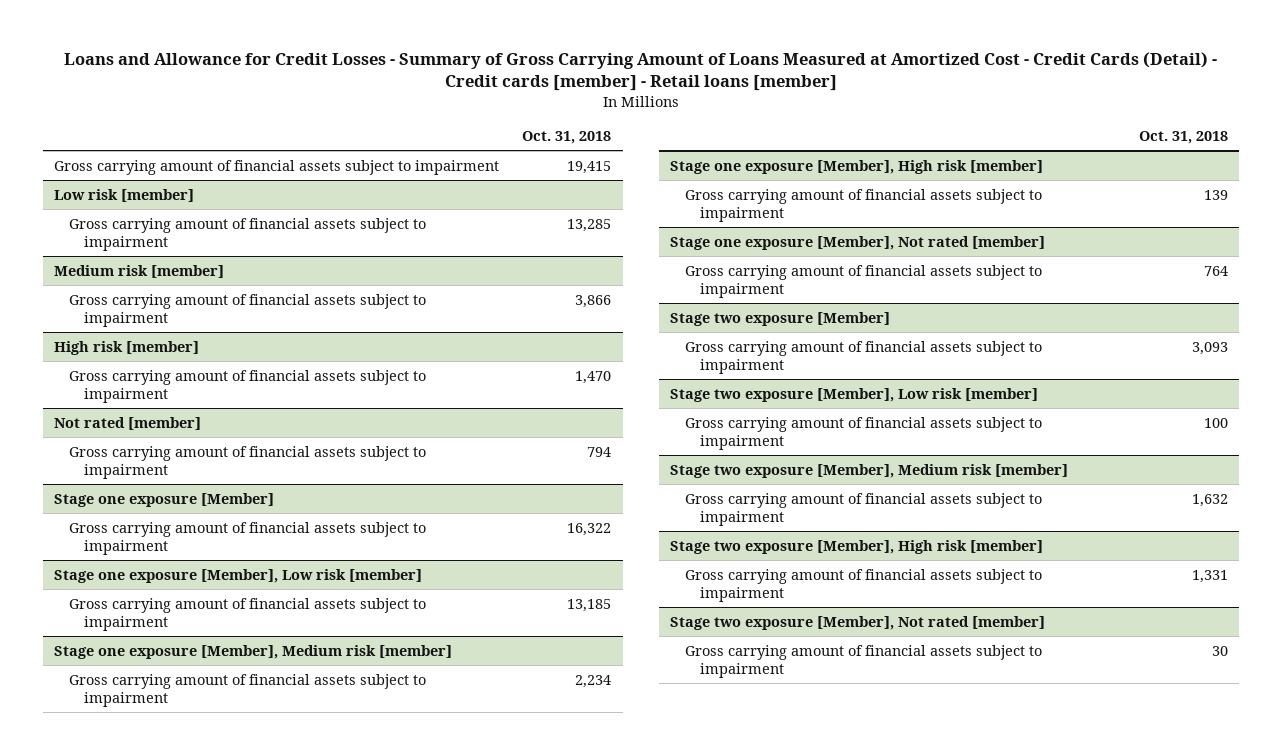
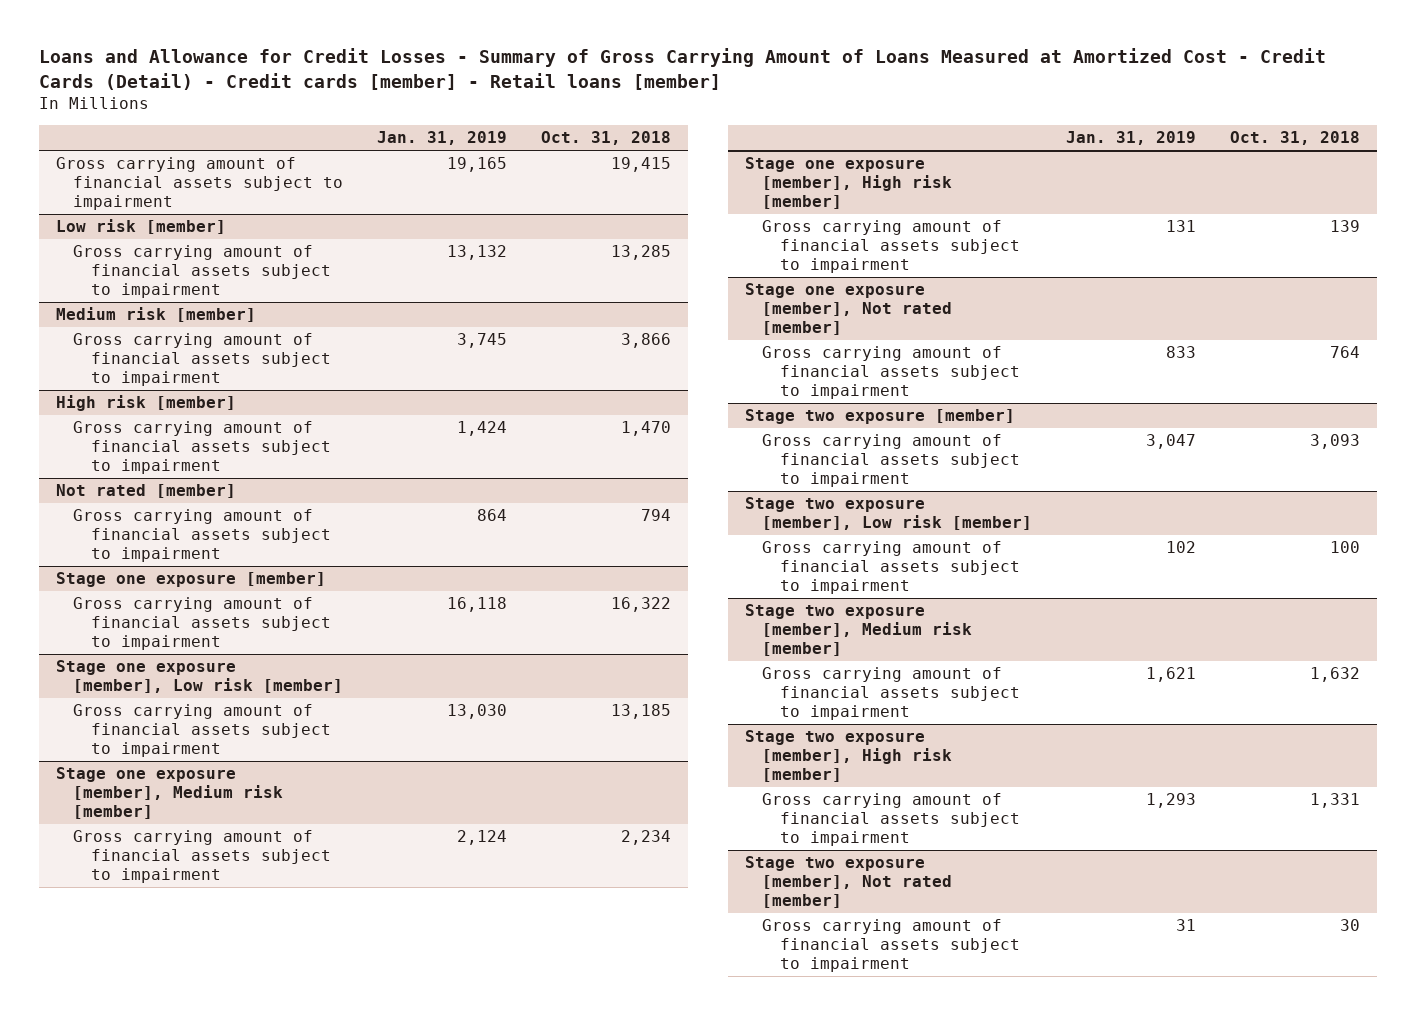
- | Oct. 31, 2018
+ | Jan. 31, 2019 | Oct. 31, 2018
- Stage one exposure [Member]
+ Stage one exposure [member]
- Stage one exposure [Member], Low risk [member]
+ Stage one exposure [member], Low risk [member]
- Stage one exposure [Member], Medium risk [member]
+ Stage one exposure [member], Medium risk [member]
- Stage one exposure [Member], High risk [member]
+ Stage one exposure [member], High risk [member]
- Stage one exposure [Member], Not rated [member]
+ Stage one exposure [member], Not rated [member]
- Stage two exposure [Member]
+ Stage two exposure [member]
- Stage two exposure [Member], Low risk [member]
+ Stage two exposure [member], Low risk [member]
- Stage two exposure [Member], Medium risk [member]
+ Stage two exposure [member], Medium risk [member]
- Stage two exposure [Member], High risk [member]
+ Stage two exposure [member], High risk [member]
- Stage two exposure [Member], Not rated [member]
+ Stage two exposure [member], Not rated [member]

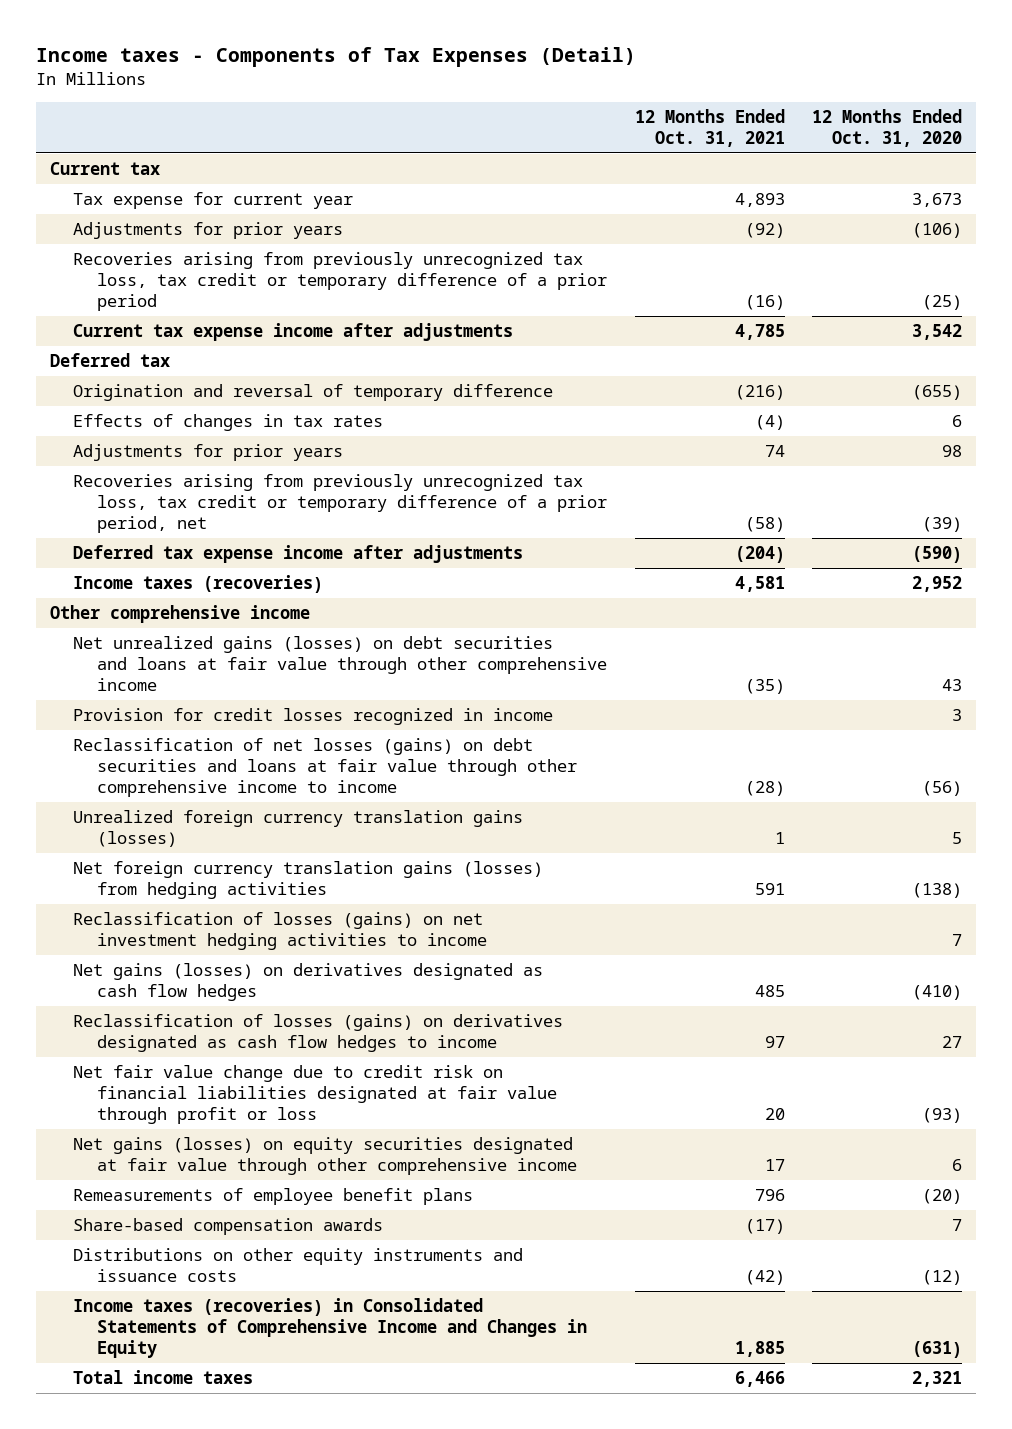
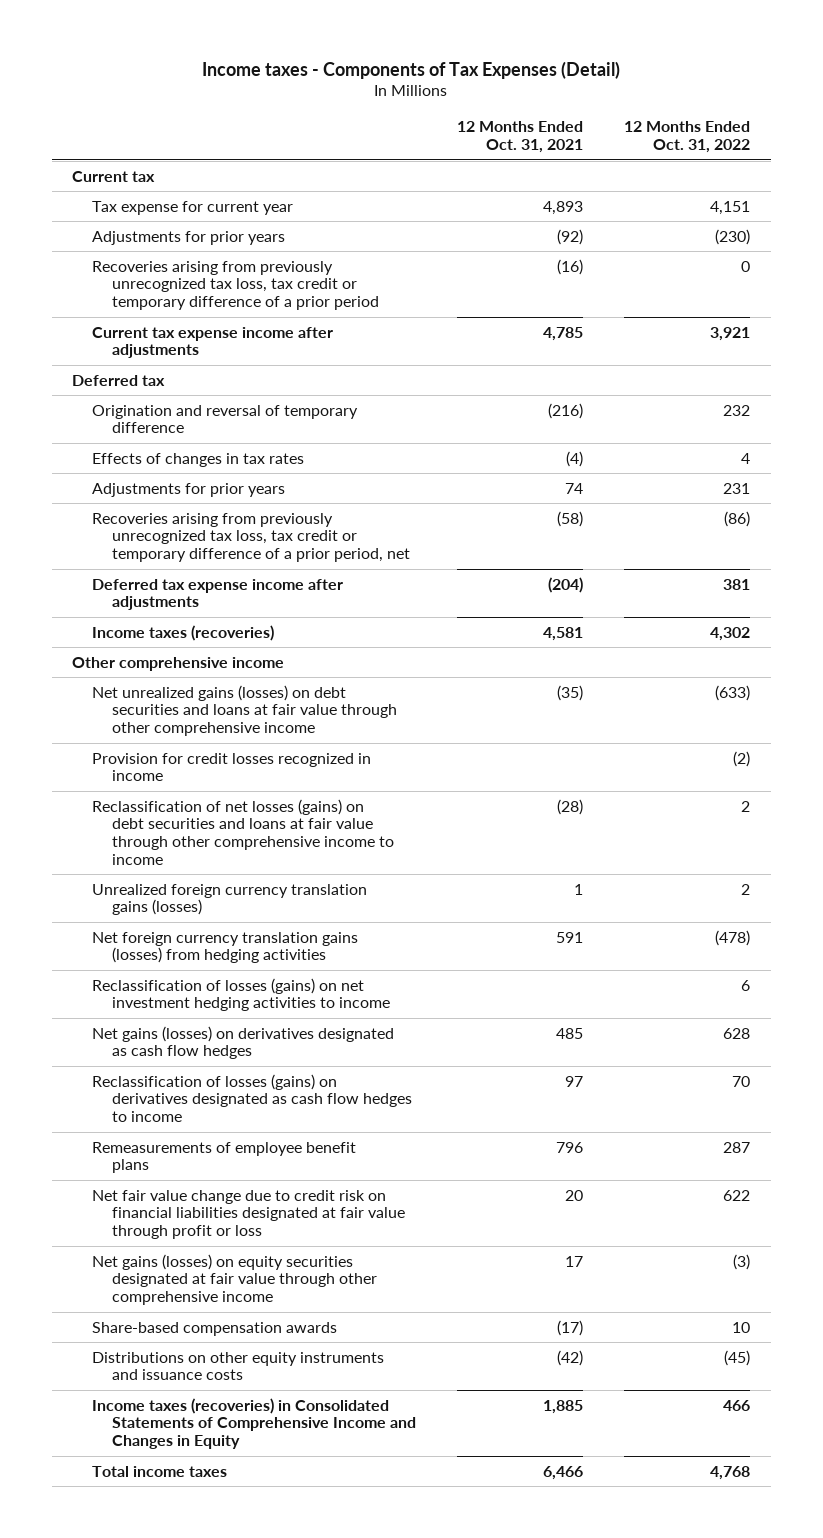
- | 12 Months Ended Oct. 31, 2021 | 12 Months Ended Oct. 31, 2020
+ | 12 Months Ended Oct. 31, 2021 | 12 Months Ended Oct. 31, 2022
moved up: Remeasurements of employee benefit plans | 796 | 287

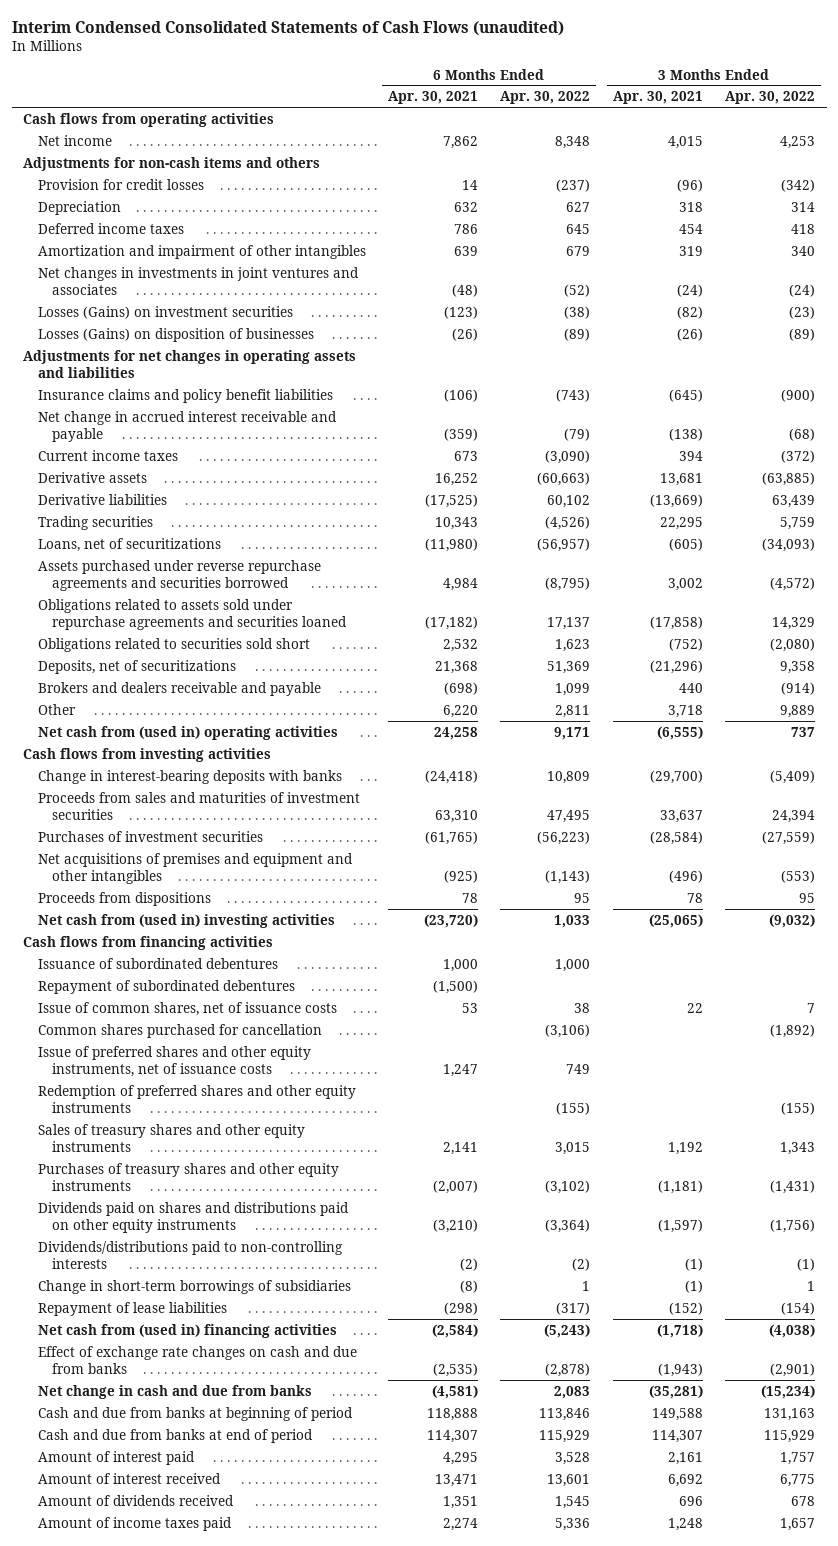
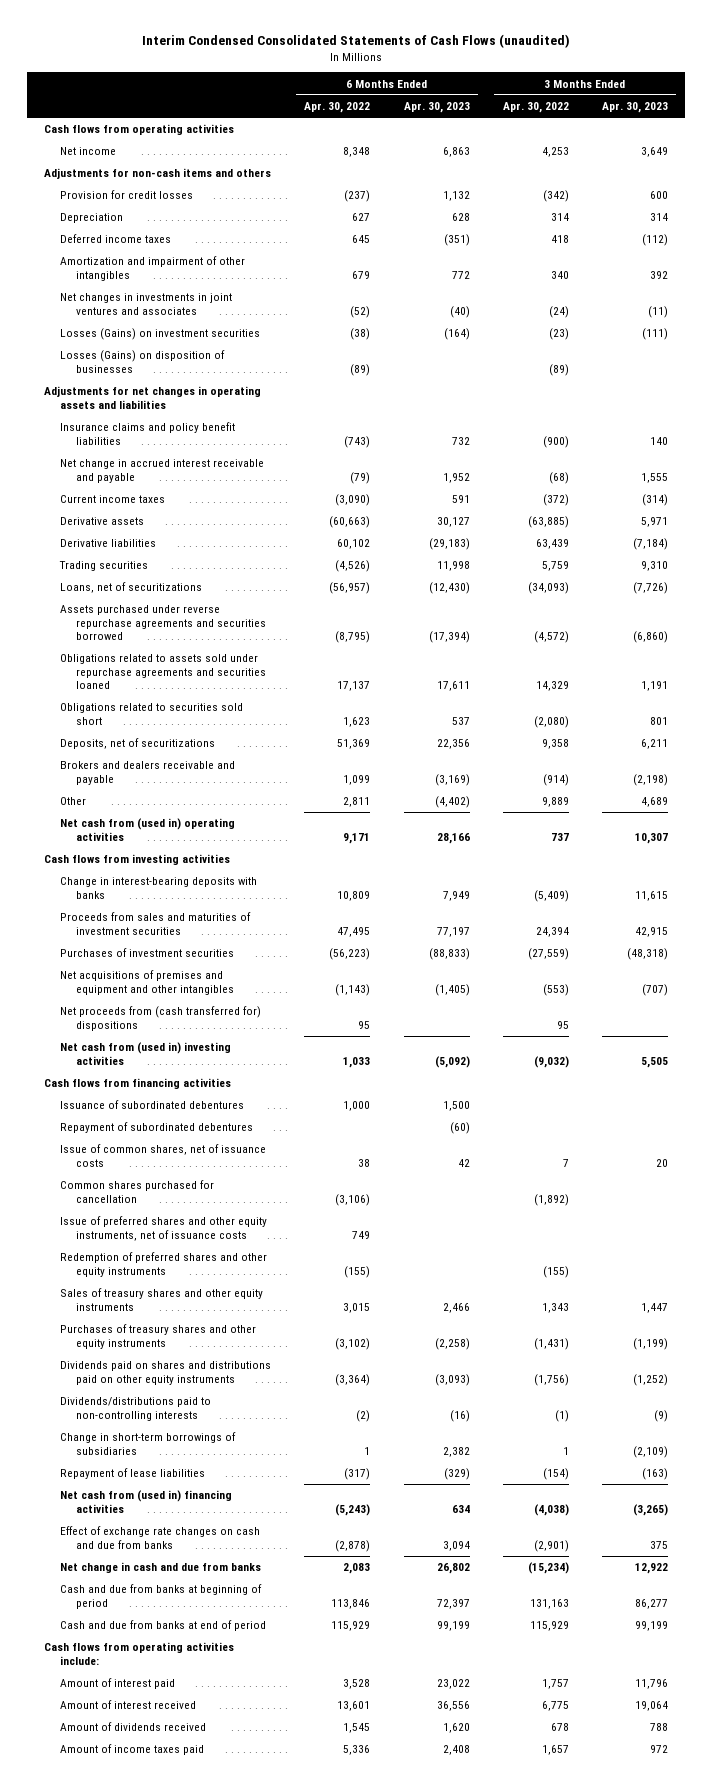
- | 6 Months Ended Apr. 30, 2021 | 6 Months Ended Apr. 30, 2022 | 3 Months Ended Apr. 30, 2021 | 3 Months Ended Apr. 30, 2022
+ | 6 Months Ended Apr. 30, 2022 | 6 Months Ended Apr. 30, 2023 | 3 Months Ended Apr. 30, 2022 | 3 Months Ended Apr. 30, 2023
- Proceeds from dispositions | 78 | 95 | 78 | 95
+ Net proceeds from (cash transferred for) dispositions | 95 | | 95 |
+ Cash flows from operating activities include:

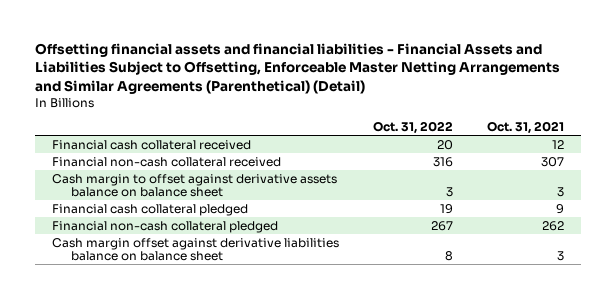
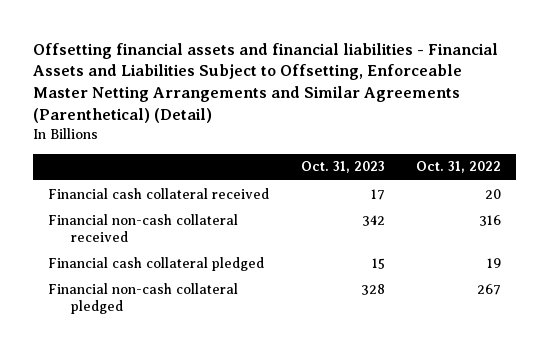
- | Oct. 31, 2022 | Oct. 31, 2021
+ | Oct. 31, 2023 | Oct. 31, 2022
- Cash margin to offset against derivative assets balance on balance sheet | 3 | 3
- Cash margin offset against derivative liabilities balance on balance sheet | 8 | 3

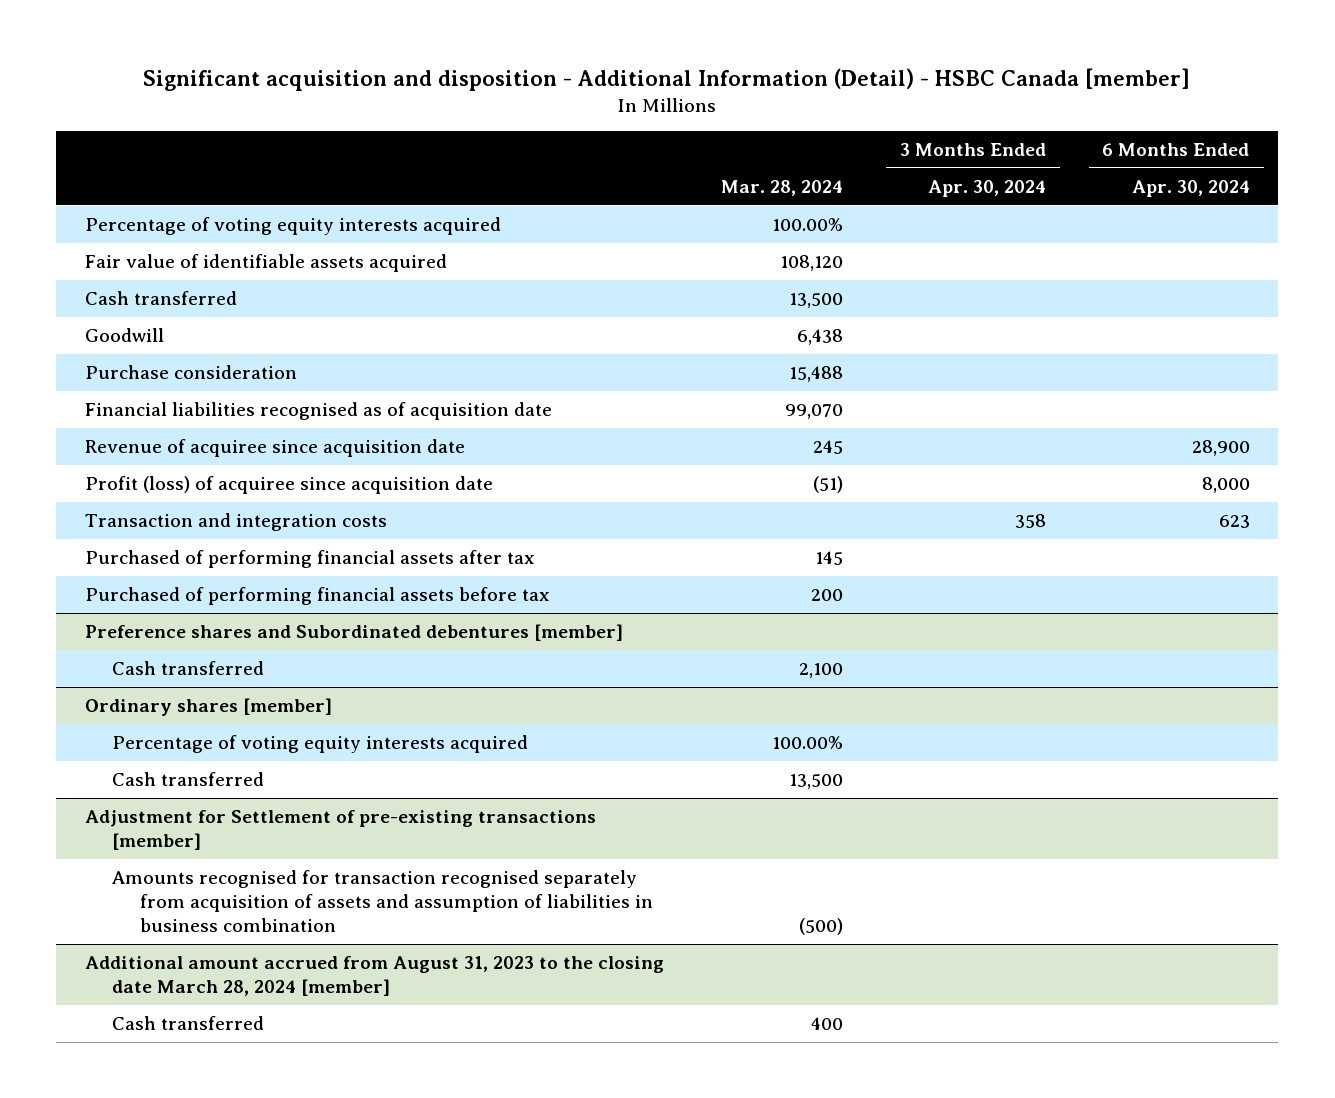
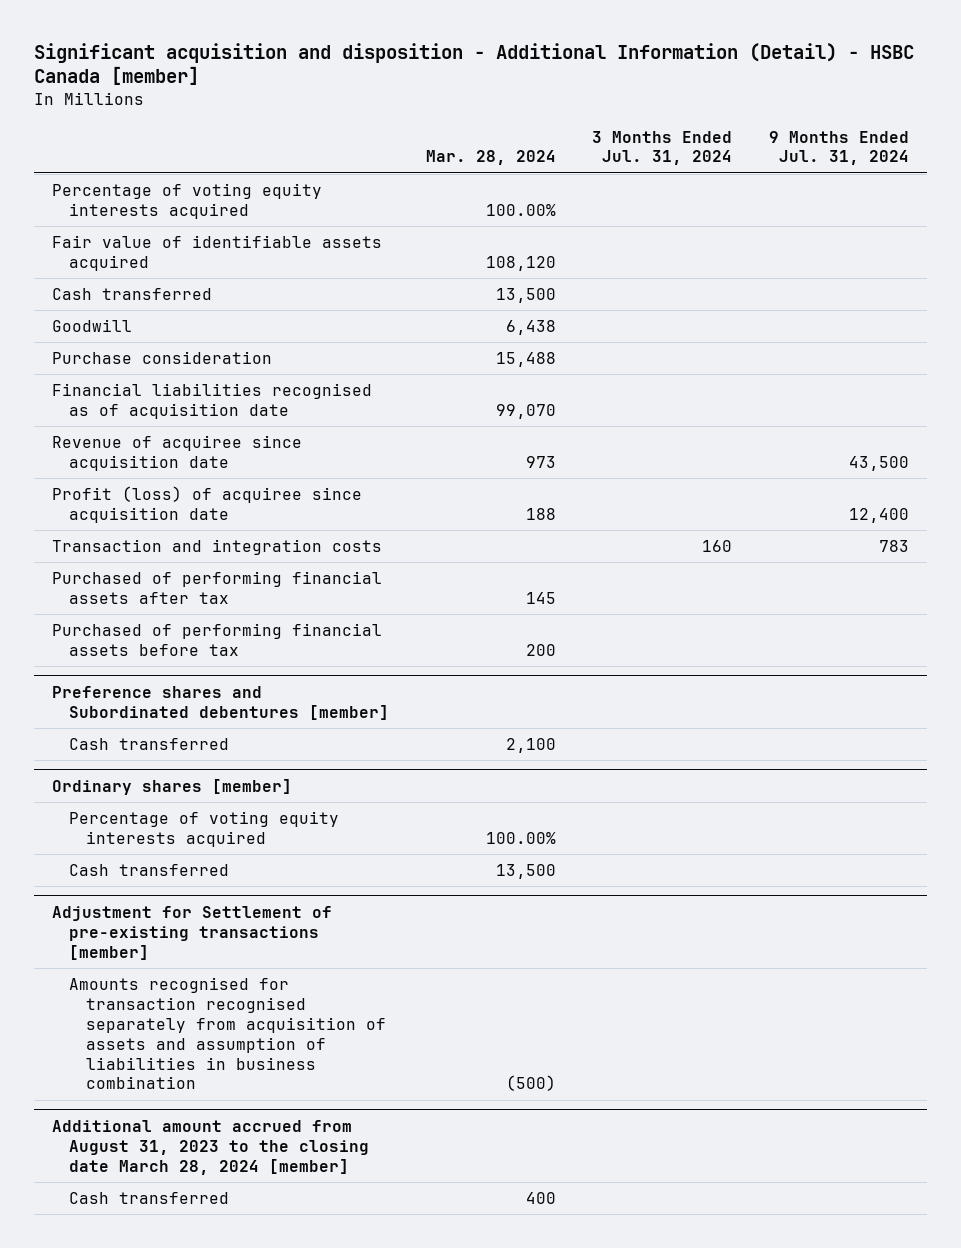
- | Mar. 28, 2024 | 3 Months Ended Apr. 30, 2024 | 6 Months Ended Apr. 30, 2024
+ | Mar. 28, 2024 | 3 Months Ended Jul. 31, 2024 | 9 Months Ended Jul. 31, 2024
- Revenue of acquiree since acquisition date | 245 | | 28,900
- Profit (loss) of acquiree since acquisition date | (51) | | 8,000
+ Revenue of acquiree since acquisition date | 973 | | 43,500
+ Profit (loss) of acquiree since acquisition date | 188 | | 12,400

